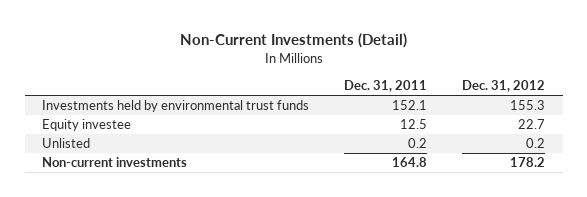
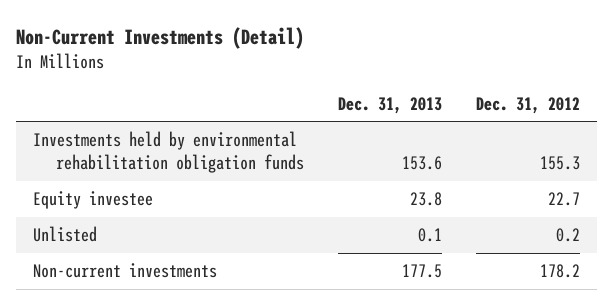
- | Dec. 31, 2011 | Dec. 31, 2012
+ | Dec. 31, 2013 | Dec. 31, 2012
- Investments held by environmental trust funds | 152.1 | 155.3
+ Investments held by environmental rehabilitation obligation funds | 153.6 | 155.3

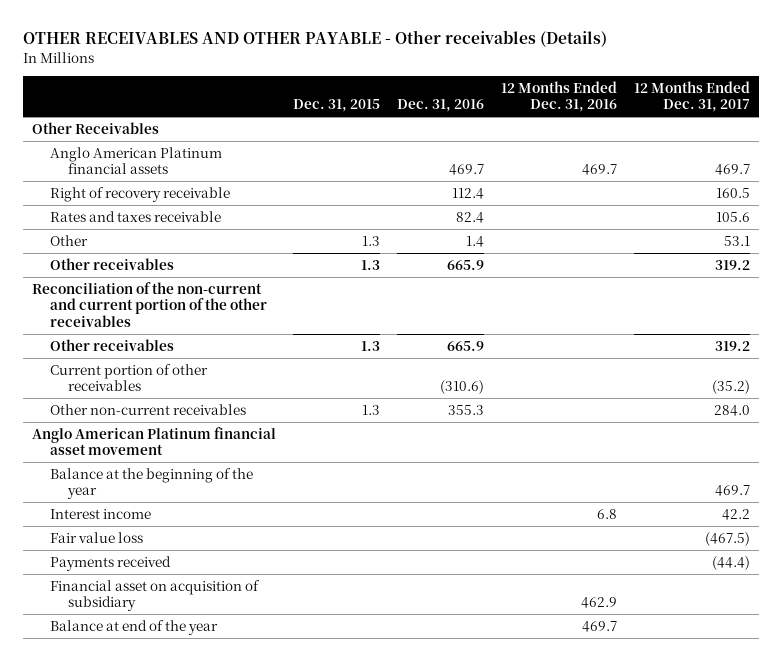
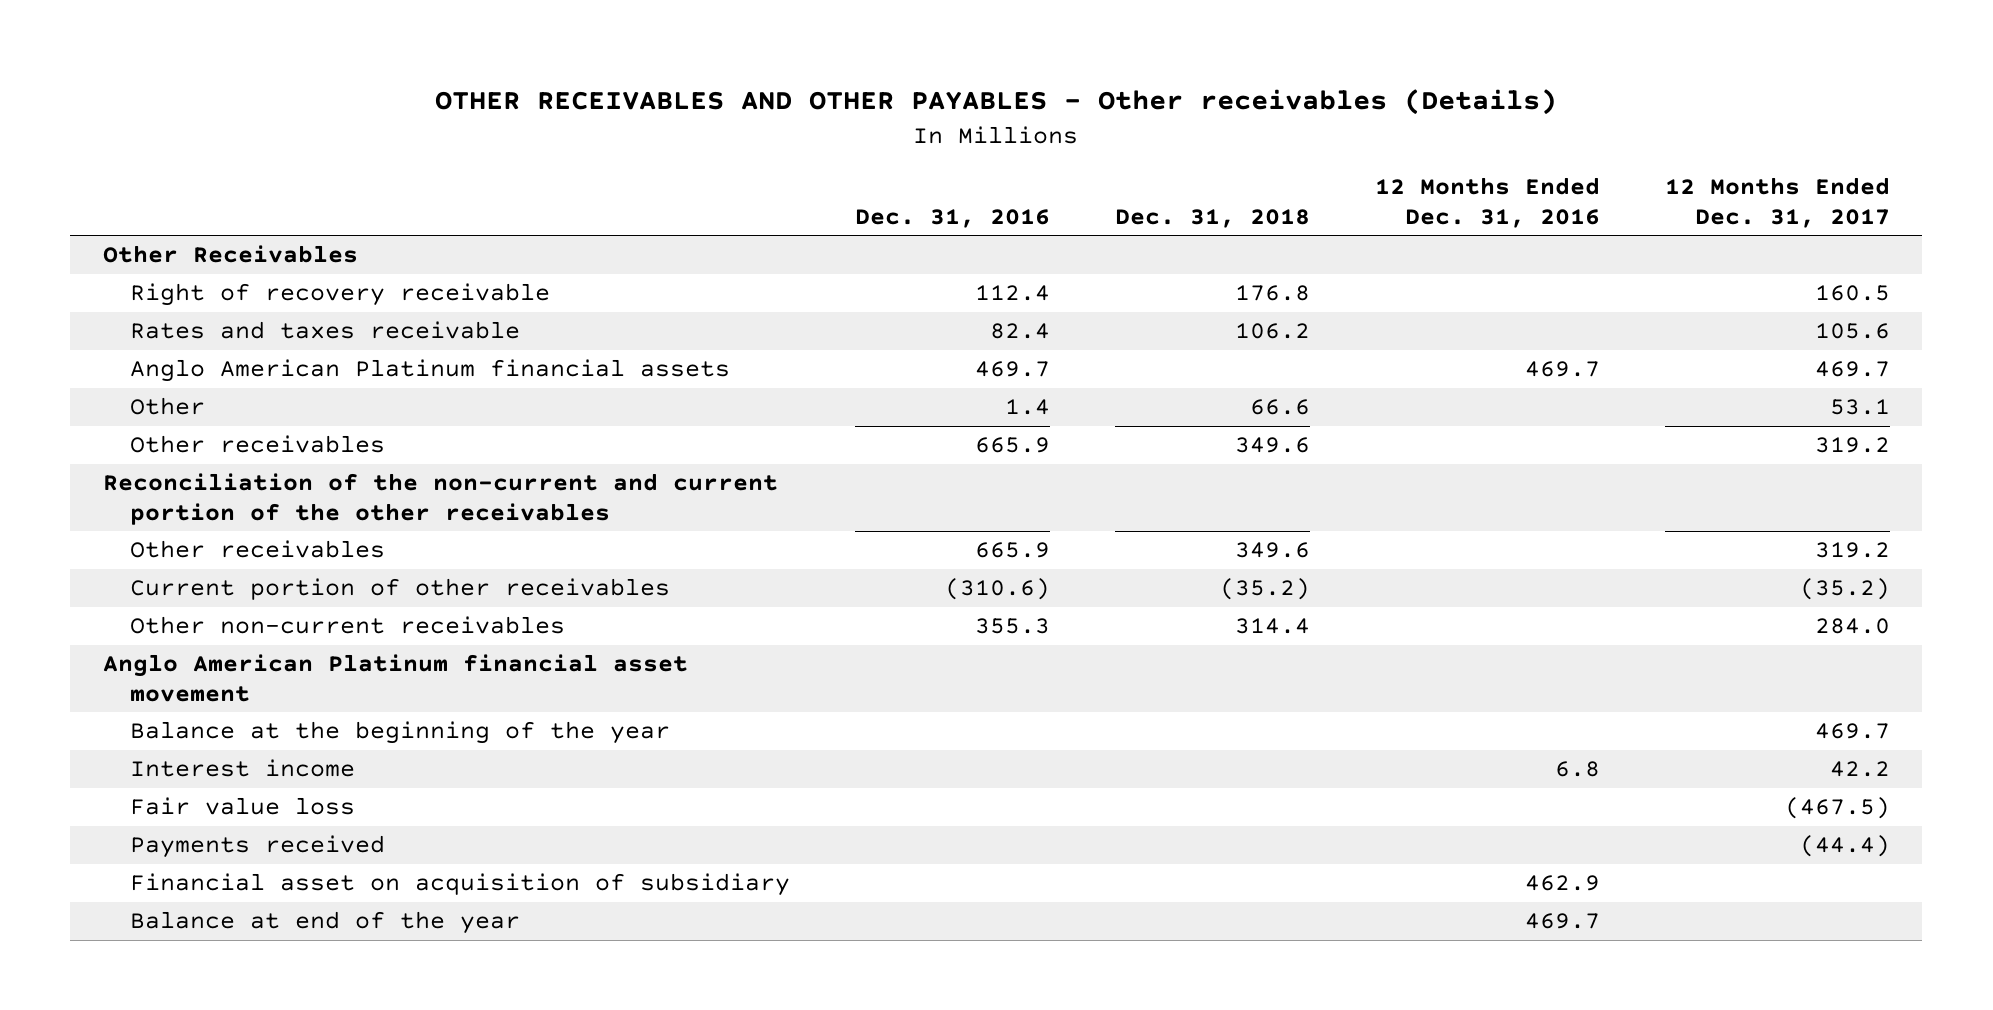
- OTHER RECEIVABLES AND OTHER PAYABLE - Other receivables (Details)
+ OTHER RECEIVABLES AND OTHER PAYABLES - Other receivables (Details)
- | Dec. 31, 2015 | Dec. 31, 2016 | 12 Months Ended Dec. 31, 2016 | 12 Months Ended Dec. 31, 2017
+ | Dec. 31, 2016 | Dec. 31, 2018 | 12 Months Ended Dec. 31, 2016 | 12 Months Ended Dec. 31, 2017
moved down: Anglo American Platinum financial assets | 469.7 | | 469.7 | 469.7

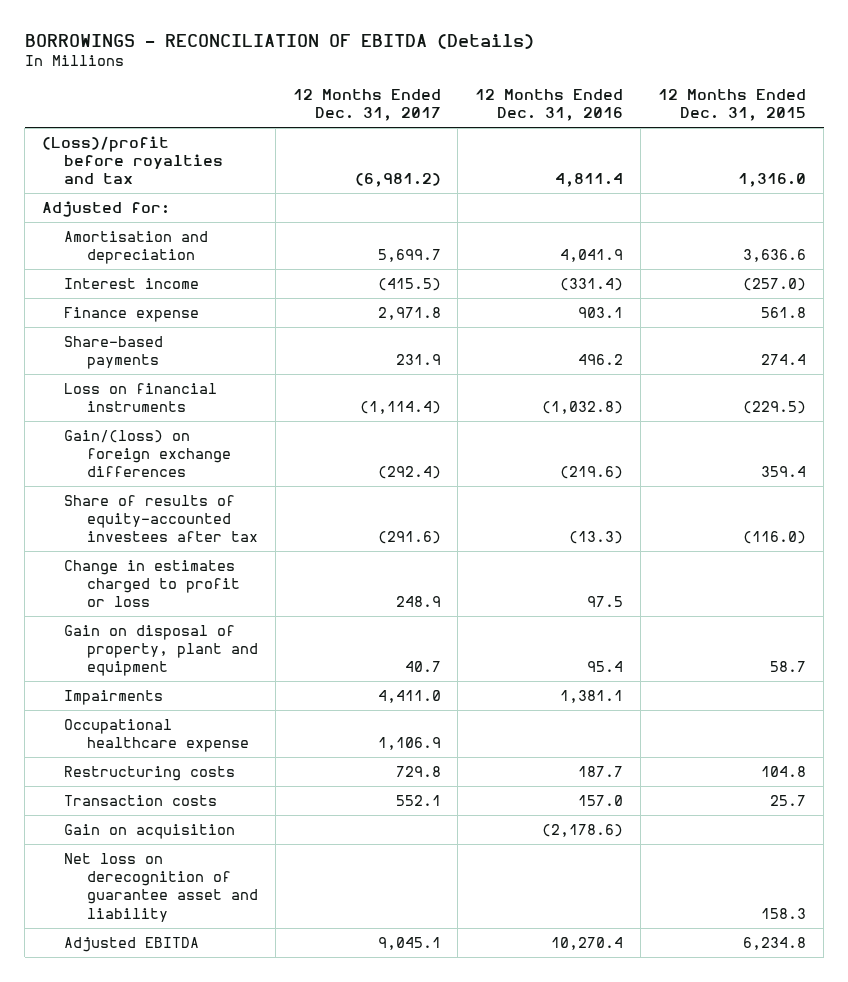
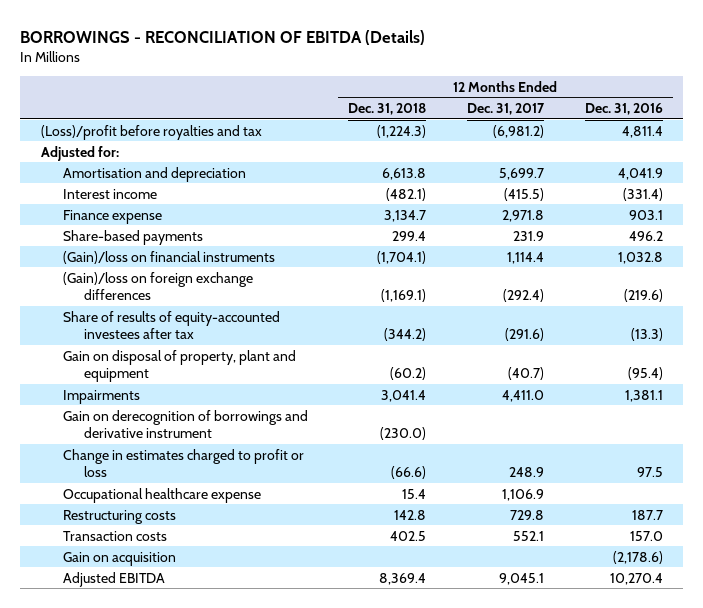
- | 12 Months Ended Dec. 31, 2017 | 12 Months Ended Dec. 31, 2016 | 12 Months Ended Dec. 31, 2015
+ | 12 Months Ended Dec. 31, 2018 | 12 Months Ended Dec. 31, 2017 | 12 Months Ended Dec. 31, 2016
- Loss on financial instruments | (1,114.4) | (1,032.8) | (229.5)
- Gain/(loss) on foreign exchange differences | (292.4) | (219.6) | 359.4
+ (Gain)/loss on financial instruments | (1,704.1) | 1,114.4 | 1,032.8
+ (Gain)/loss on foreign exchange differences | (1,169.1) | (292.4) | (219.6)
- Gain on disposal of property, plant and equipment | 40.7 | 95.4 | 58.7
+ Gain on disposal of property, plant and equipment | (60.2) | (40.7) | (95.4)
+ Gain on derecognition of borrowings and derivative instrument | (230.0) | |
moved down: Change in estimates charged to profit or loss | (66.6) | 248.9 | 97.5
- Net loss on derecognition of guarantee asset and liability | | | 158.3

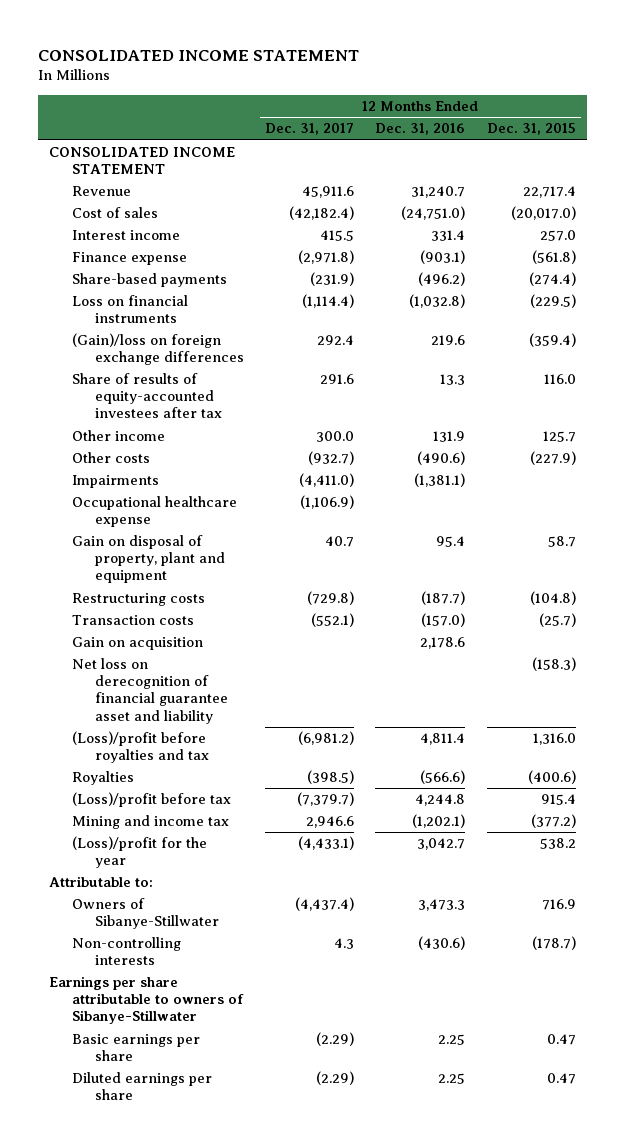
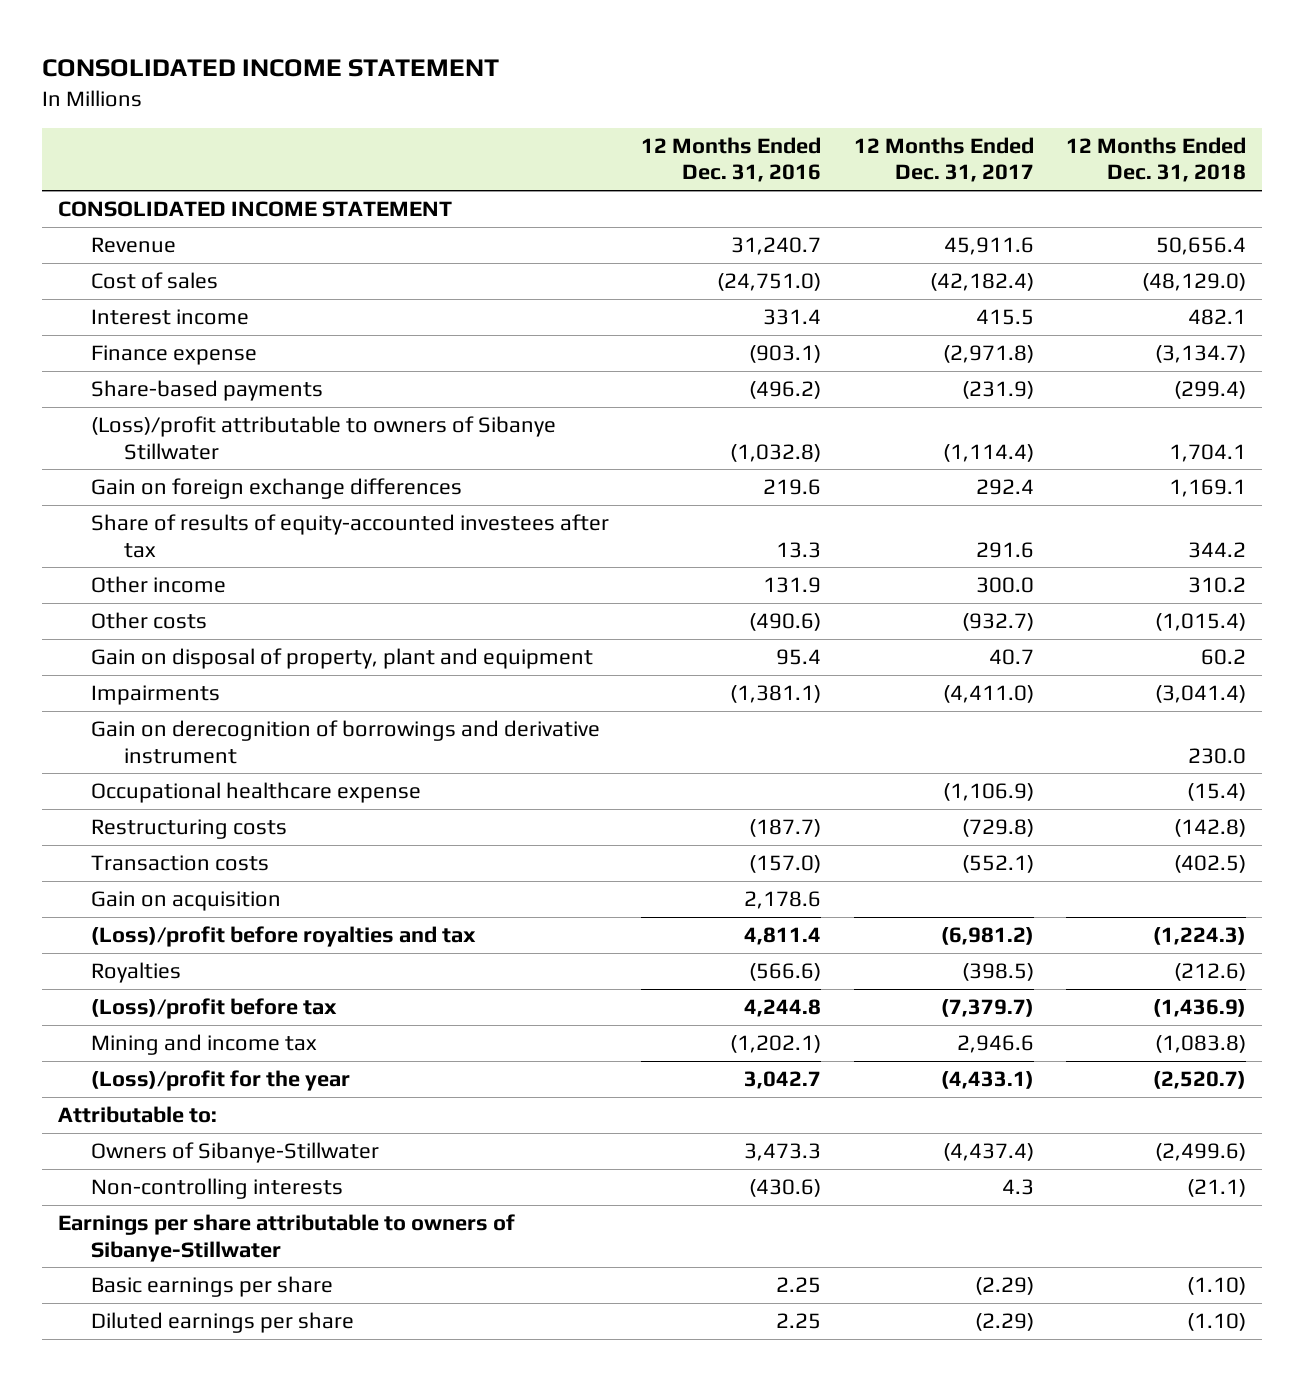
- | 12 Months Ended Dec. 31, 2017 | 12 Months Ended Dec. 31, 2016 | 12 Months Ended Dec. 31, 2015
+ | 12 Months Ended Dec. 31, 2016 | 12 Months Ended Dec. 31, 2017 | 12 Months Ended Dec. 31, 2018
- Loss on financial instruments | (1,114.4) | (1,032.8) | (229.5)
- (Gain)/loss on foreign exchange differences | 292.4 | 219.6 | (359.4)
+ (Loss)/profit attributable to owners of Sibanye Stillwater | (1,032.8) | (1,114.4) | 1,704.1
+ Gain on foreign exchange differences | 219.6 | 292.4 | 1,169.1
moved up: Gain on disposal of property, plant and equipment | 95.4 | 40.7 | 60.2
+ Gain on derecognition of borrowings and derivative instrument | | | 230.0
- Net loss on derecognition of financial guarantee asset and liability | | | (158.3)

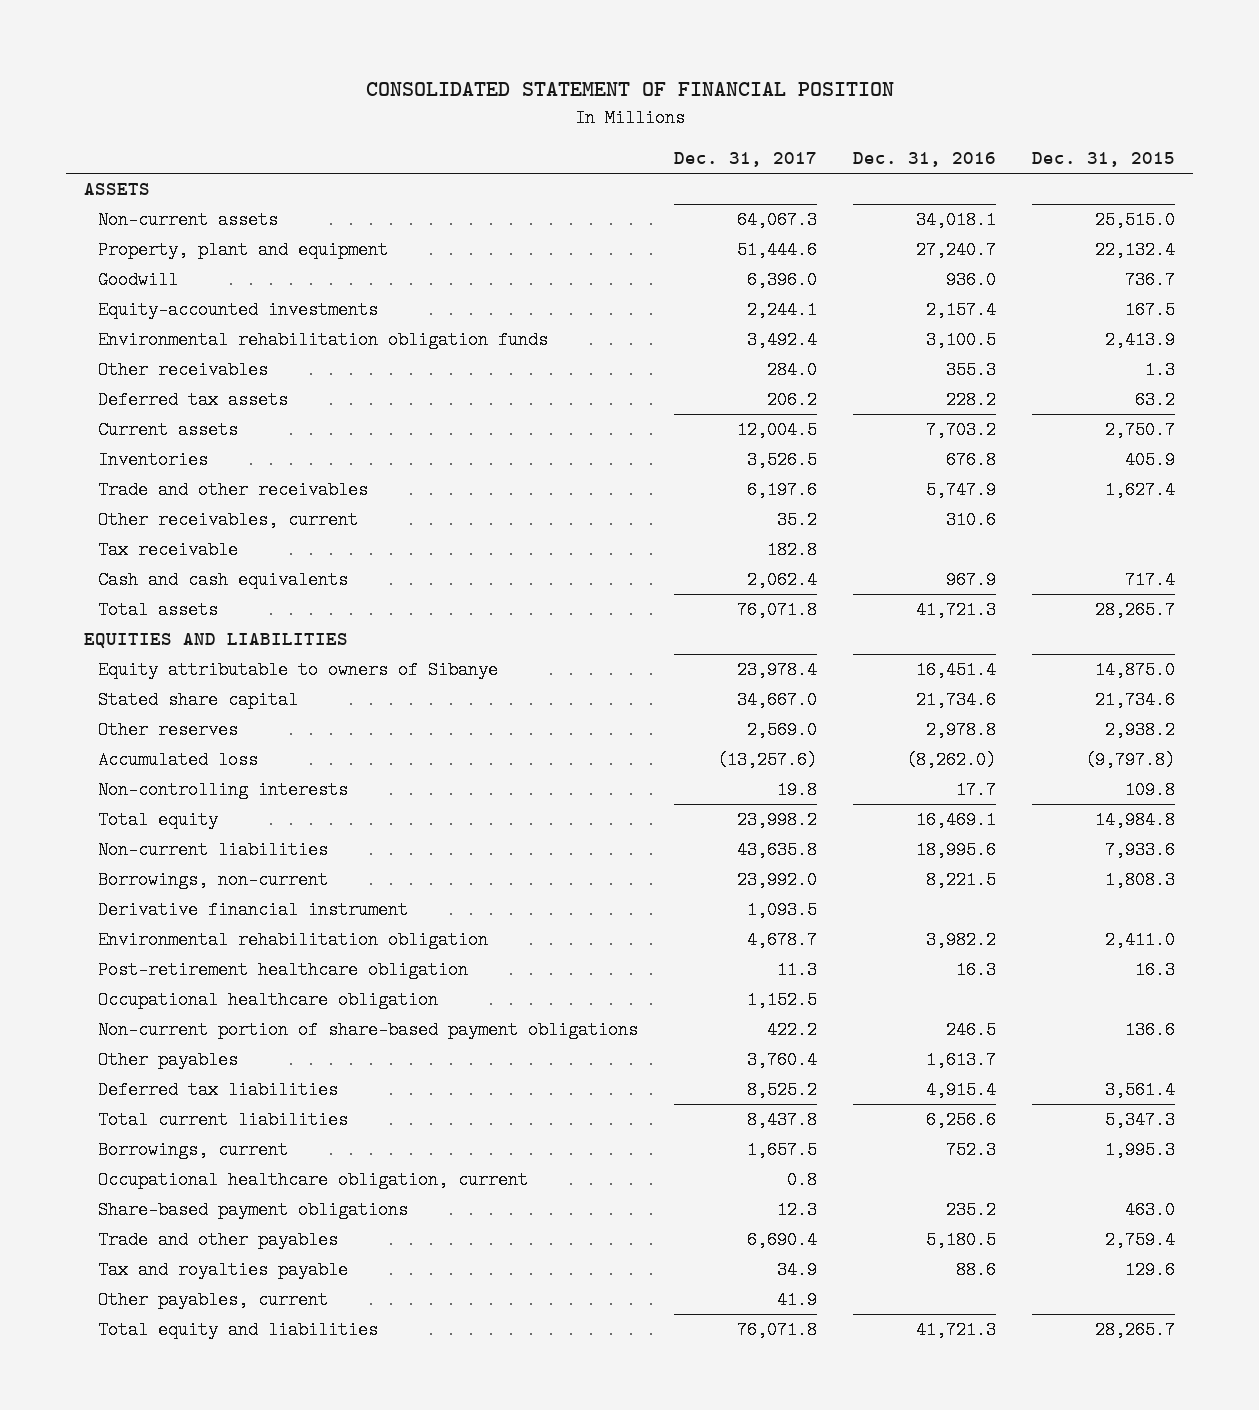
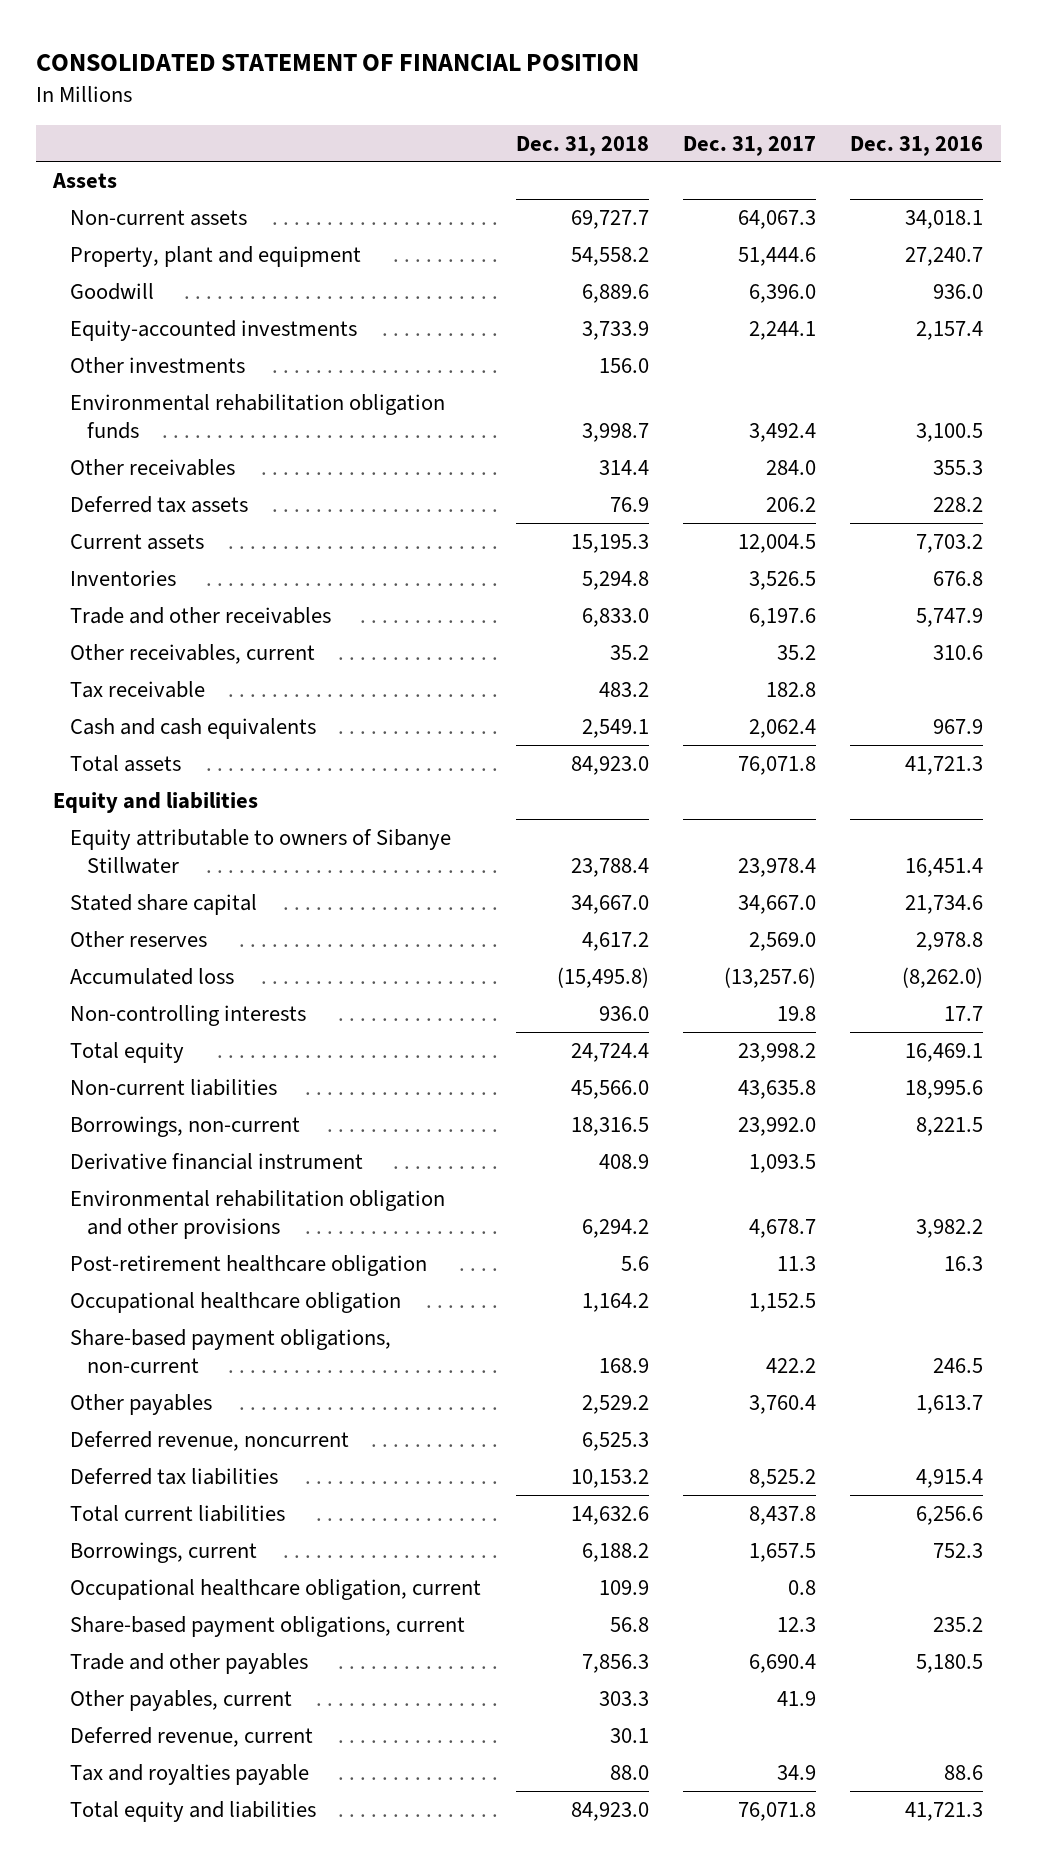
- | Dec. 31, 2017 | Dec. 31, 2016 | Dec. 31, 2015
+ | Dec. 31, 2018 | Dec. 31, 2017 | Dec. 31, 2016
- ASSETS
+ Assets
+ Other investments | 156.0 | |
- EQUITIES AND LIABILITIES
- Equity attributable to owners of Sibanye | 23,978.4 | 16,451.4 | 14,875.0
+ Equity and liabilities
+ Equity attributable to owners of Sibanye Stillwater | 23,788.4 | 23,978.4 | 16,451.4
- Environmental rehabilitation obligation | 4,678.7 | 3,982.2 | 2,411.0
+ Environmental rehabilitation obligation and other provisions | 6,294.2 | 4,678.7 | 3,982.2
- Non-current portion of share-based payment obligations | 422.2 | 246.5 | 136.6
+ Share-based payment obligations, non-current | 168.9 | 422.2 | 246.5
+ Deferred revenue, noncurrent | 6,525.3 | |
- Share-based payment obligations | 12.3 | 235.2 | 463.0
+ Share-based payment obligations, current | 56.8 | 12.3 | 235.2
+ Deferred revenue, current | 30.1 | |
moved down: Tax and royalties payable | 88.0 | 34.9 | 88.6

